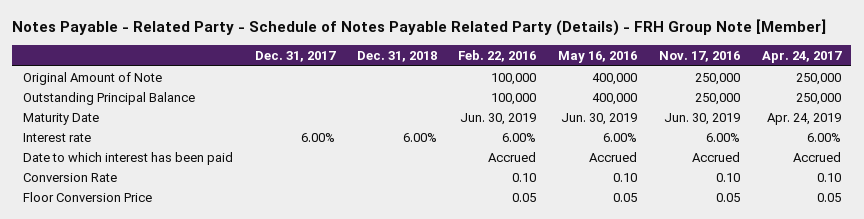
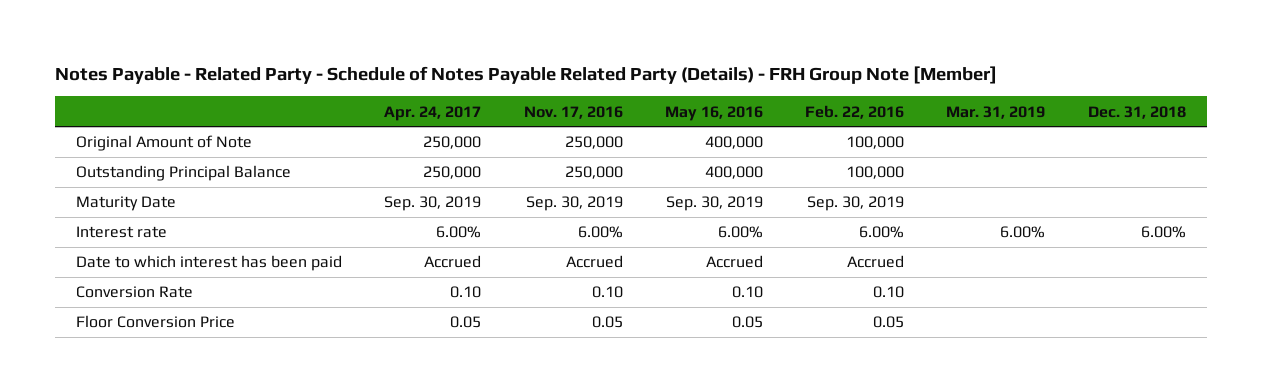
- | Dec. 31, 2017 | Dec. 31, 2018 | Feb. 22, 2016 | May 16, 2016 | Nov. 17, 2016 | Apr. 24, 2017
+ | Apr. 24, 2017 | Nov. 17, 2016 | May 16, 2016 | Feb. 22, 2016 | Mar. 31, 2019 | Dec. 31, 2018
- Maturity Date | | | Jun. 30, 2019 | Jun. 30, 2019 | Jun. 30, 2019 | Apr. 24, 2019
+ Maturity Date | Sep. 30, 2019 | Sep. 30, 2019 | Sep. 30, 2019 | Sep. 30, 2019 | |

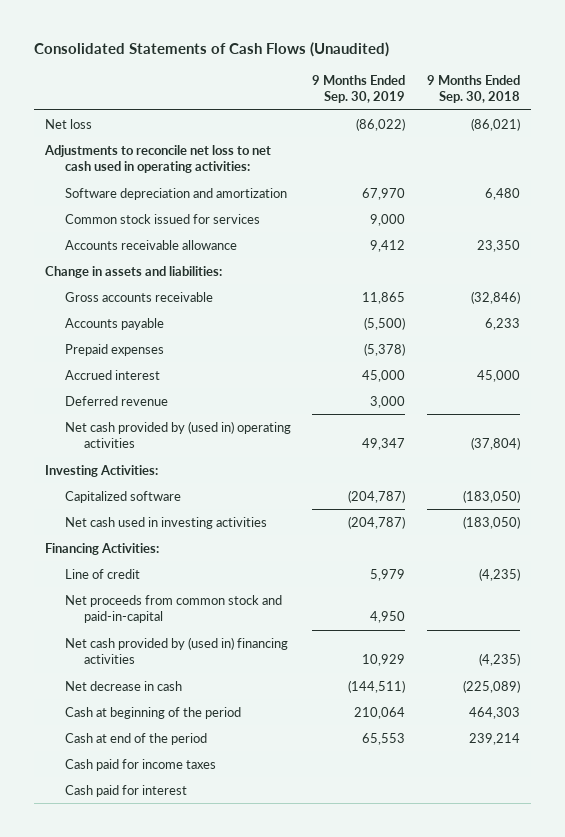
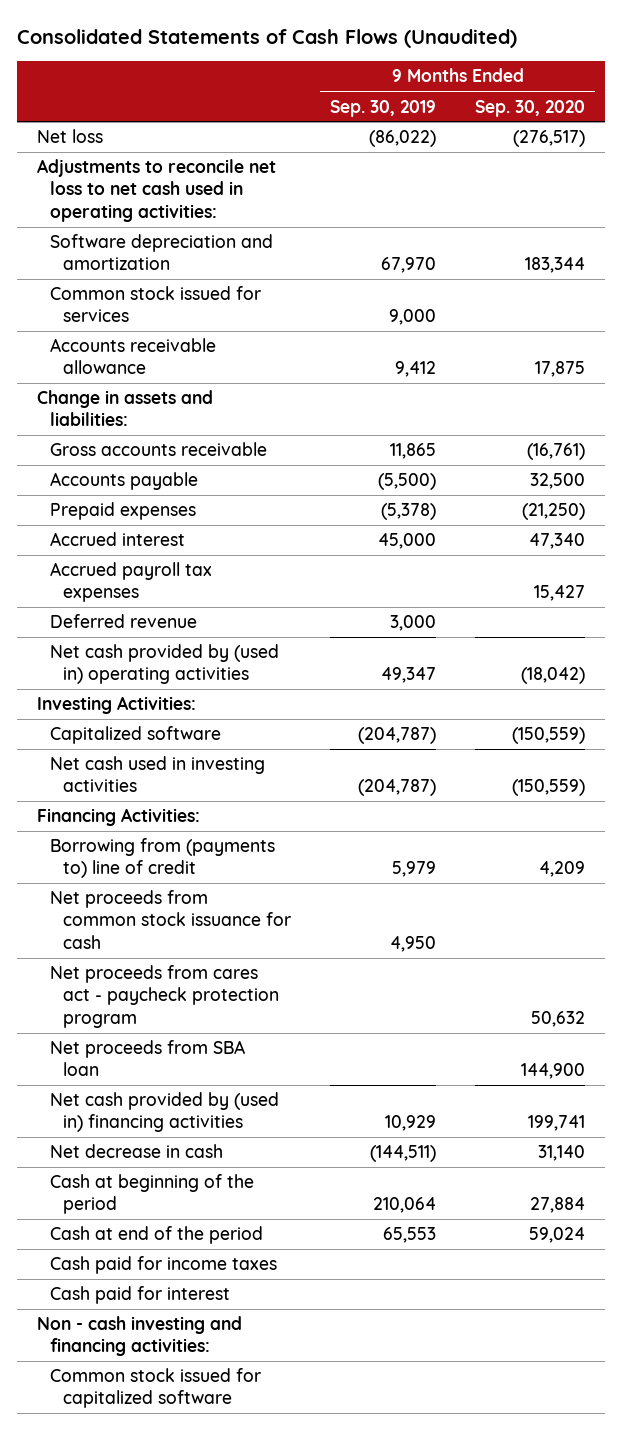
- | 9 Months Ended Sep. 30, 2019 | 9 Months Ended Sep. 30, 2018
+ | 9 Months Ended Sep. 30, 2019 | 9 Months Ended Sep. 30, 2020
+ Accrued payroll tax expenses | | 15,427
- Line of credit | 5,979 | (4,235)
- Net proceeds from common stock and paid-in-capital | 4,950 |
+ Borrowing from (payments to) line of credit | 5,979 | 4,209
+ Net proceeds from common stock issuance for cash | 4,950 |
+ Net proceeds from cares act - paycheck protection program | | 50,632
+ Net proceeds from SBA loan | | 144,900
+ Non - cash investing and financing activities:
+ Common stock issued for capitalized software

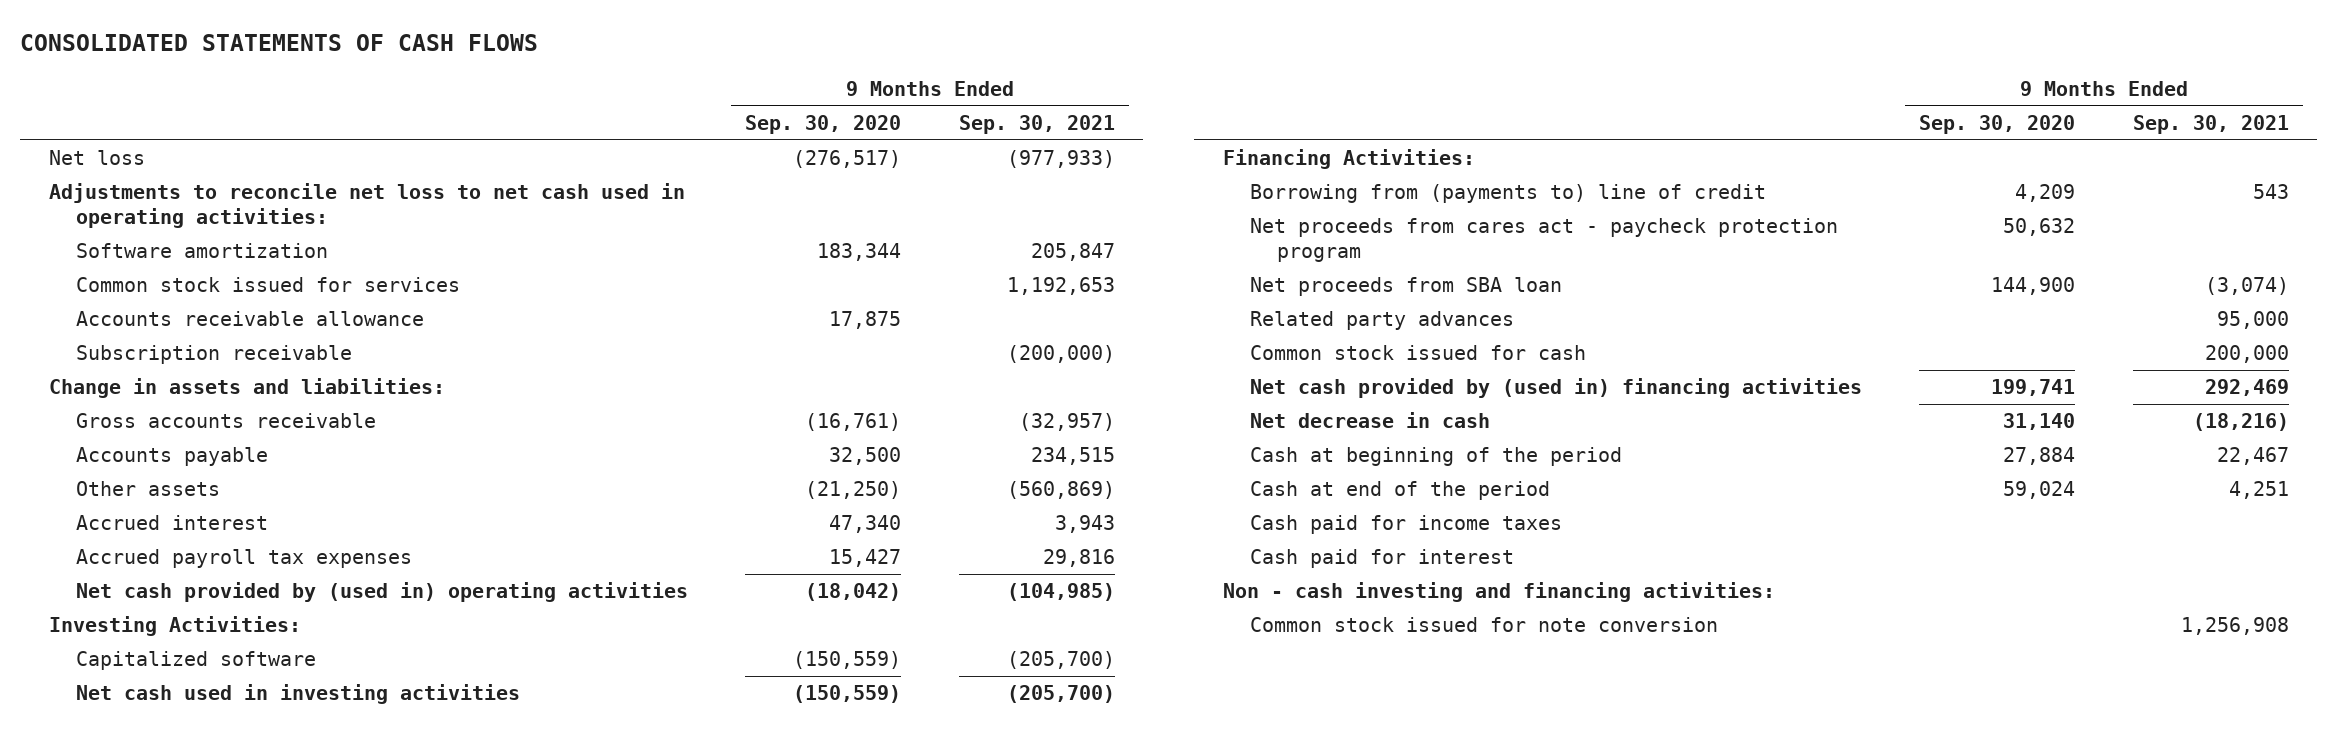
- Consolidated Statements of Cash Flows (Unaudited)
+ CONSOLIDATED STATEMENTS OF CASH FLOWS
- | 9 Months Ended Sep. 30, 2019 | 9 Months Ended Sep. 30, 2020
+ | 9 Months Ended Sep. 30, 2020 | 9 Months Ended Sep. 30, 2021
- Software depreciation and amortization | 67,970 | 183,344
+ Software amortization | 183,344 | 205,847
+ Subscription receivable | | (200,000)
- Prepaid expenses | (5,378) | (21,250)
+ Other assets | (21,250) | (560,869)
- Deferred revenue | 3,000 |
- Net proceeds from common stock issuance for cash | 4,950 |
+ Related party advances | | 95,000
+ Common stock issued for cash | | 200,000
- Common stock issued for capitalized software
+ Common stock issued for note conversion | | 1,256,908

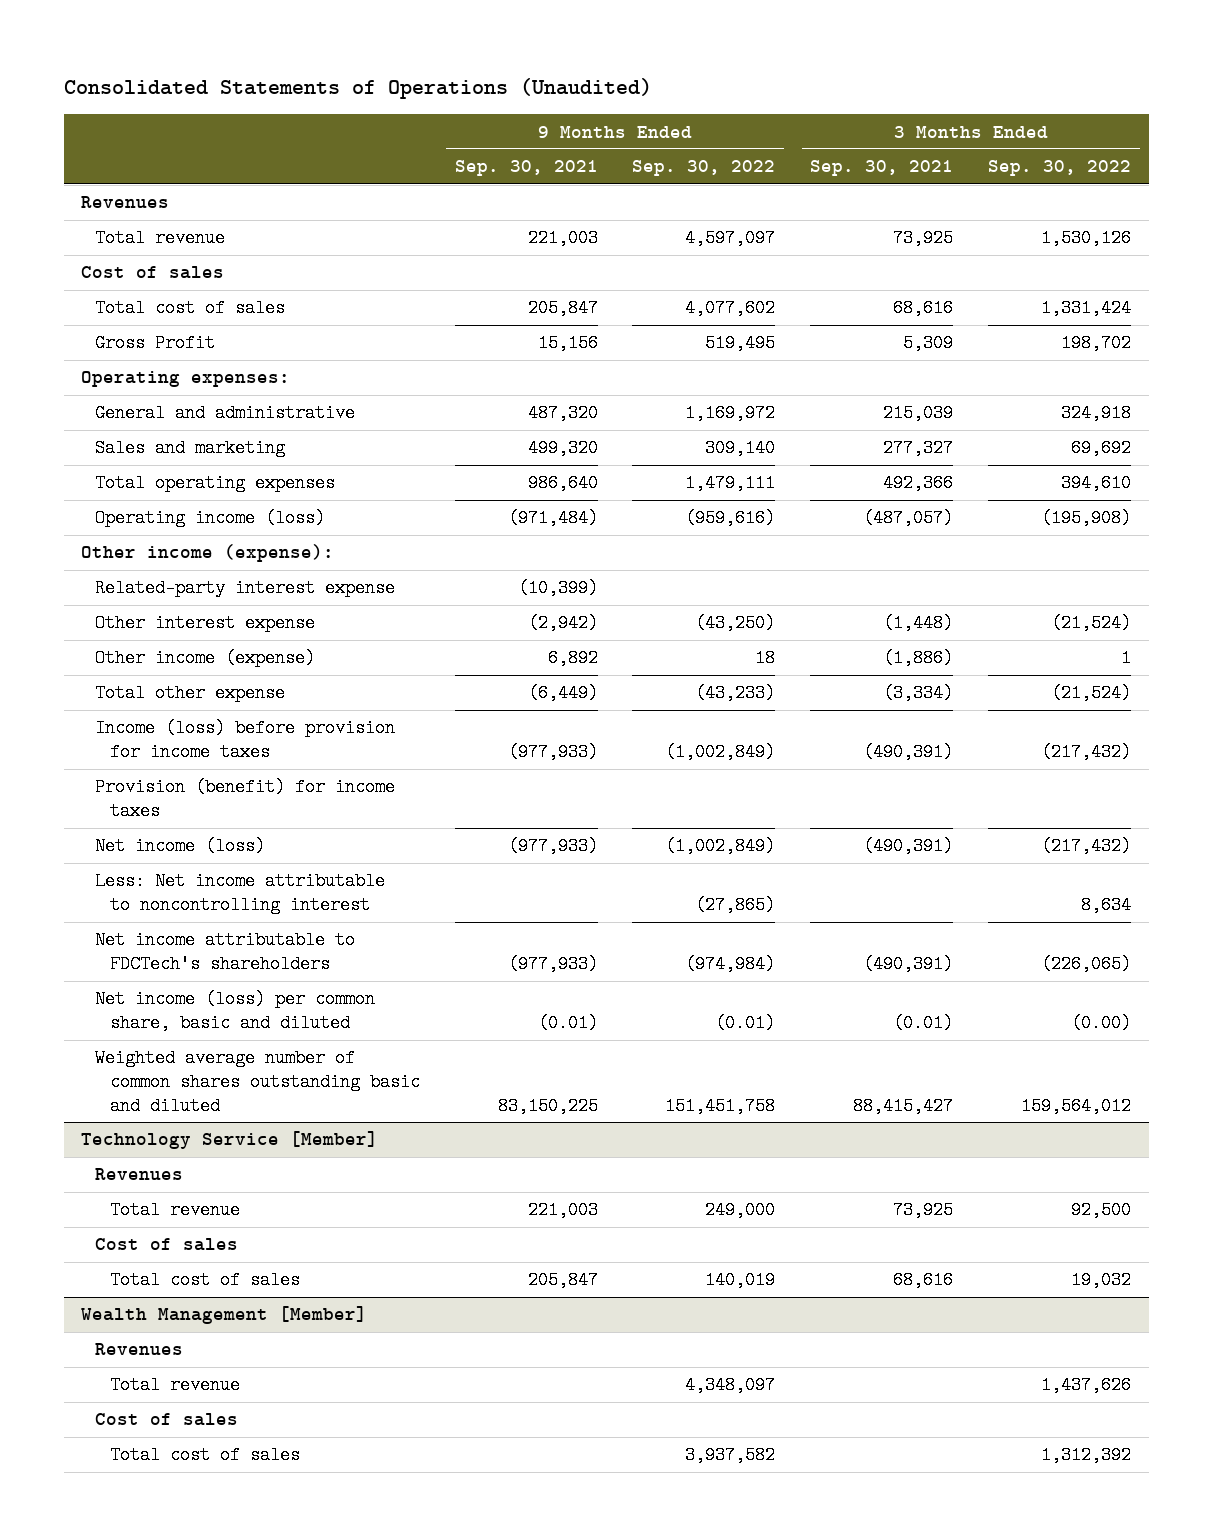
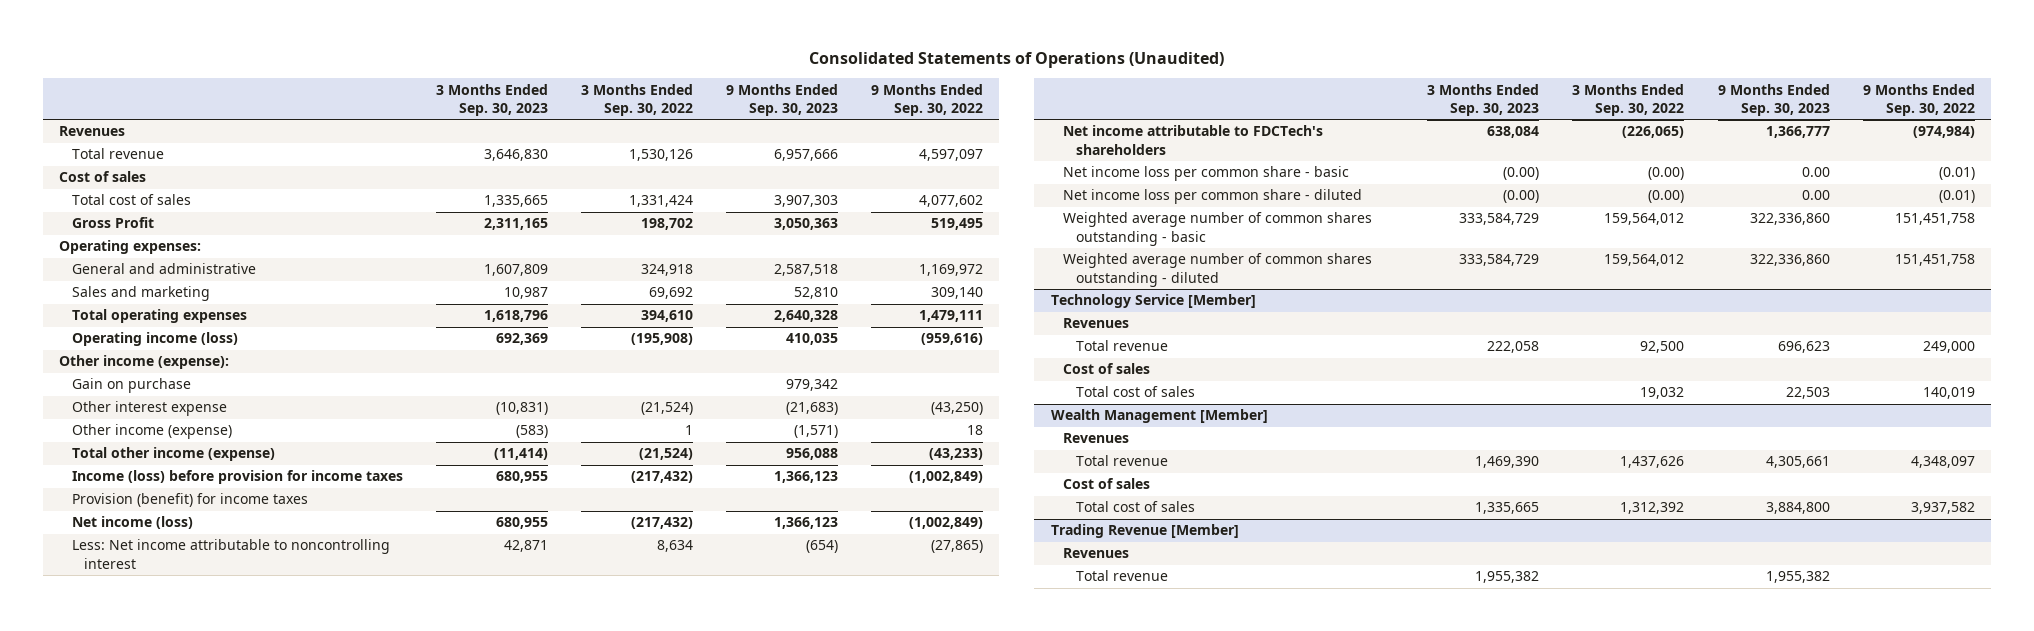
- | 9 Months Ended Sep. 30, 2021 | 9 Months Ended Sep. 30, 2022 | 3 Months Ended Sep. 30, 2021 | 3 Months Ended Sep. 30, 2022
+ | 3 Months Ended Sep. 30, 2023 | 3 Months Ended Sep. 30, 2022 | 9 Months Ended Sep. 30, 2023 | 9 Months Ended Sep. 30, 2022
- Related-party interest expense | (10,399) | | |
+ Gain on purchase | | | 979,342 |
- Total other expense | (6,449) | (43,233) | (3,334) | (21,524)
+ Total other income (expense) | (11,414) | (21,524) | 956,088 | (43,233)
- Net income (loss) per common share, basic and diluted | (0.01) | (0.01) | (0.01) | (0.00)
- Weighted average number of common shares outstanding basic and diluted | 83,150,225 | 151,451,758 | 88,415,427 | 159,564,012
+ Net income loss per common share - basic | (0.00) | (0.00) | 0.00 | (0.01)
+ Net income loss per common share - diluted | (0.00) | (0.00) | 0.00 | (0.01)
+ Weighted average number of common shares outstanding - basic | 333,584,729 | 159,564,012 | 322,336,860 | 151,451,758
+ Weighted average number of common shares outstanding - diluted | 333,584,729 | 159,564,012 | 322,336,860 | 151,451,758
+ Trading Revenue [Member]
+ Revenues
+ Total revenue | 1,955,382 | | 1,955,382 |

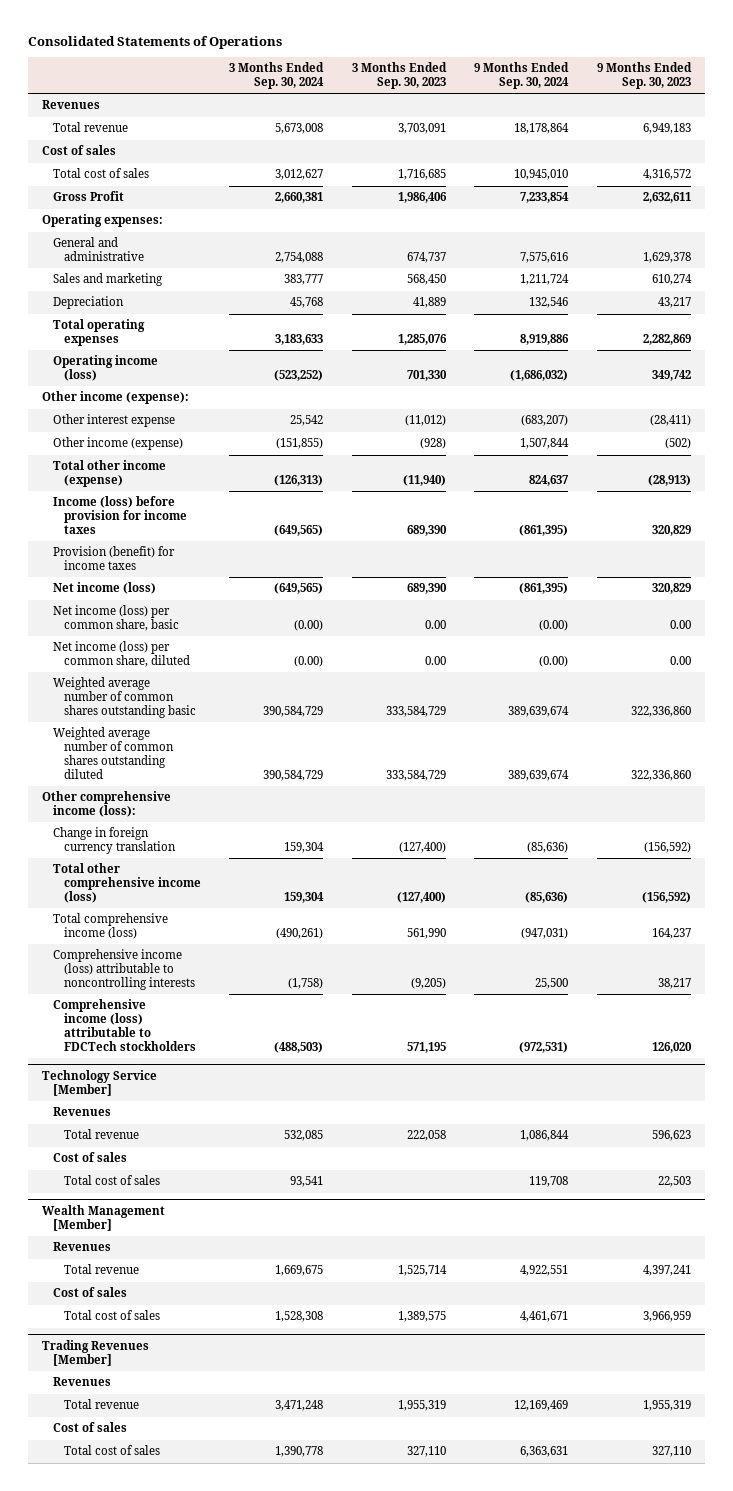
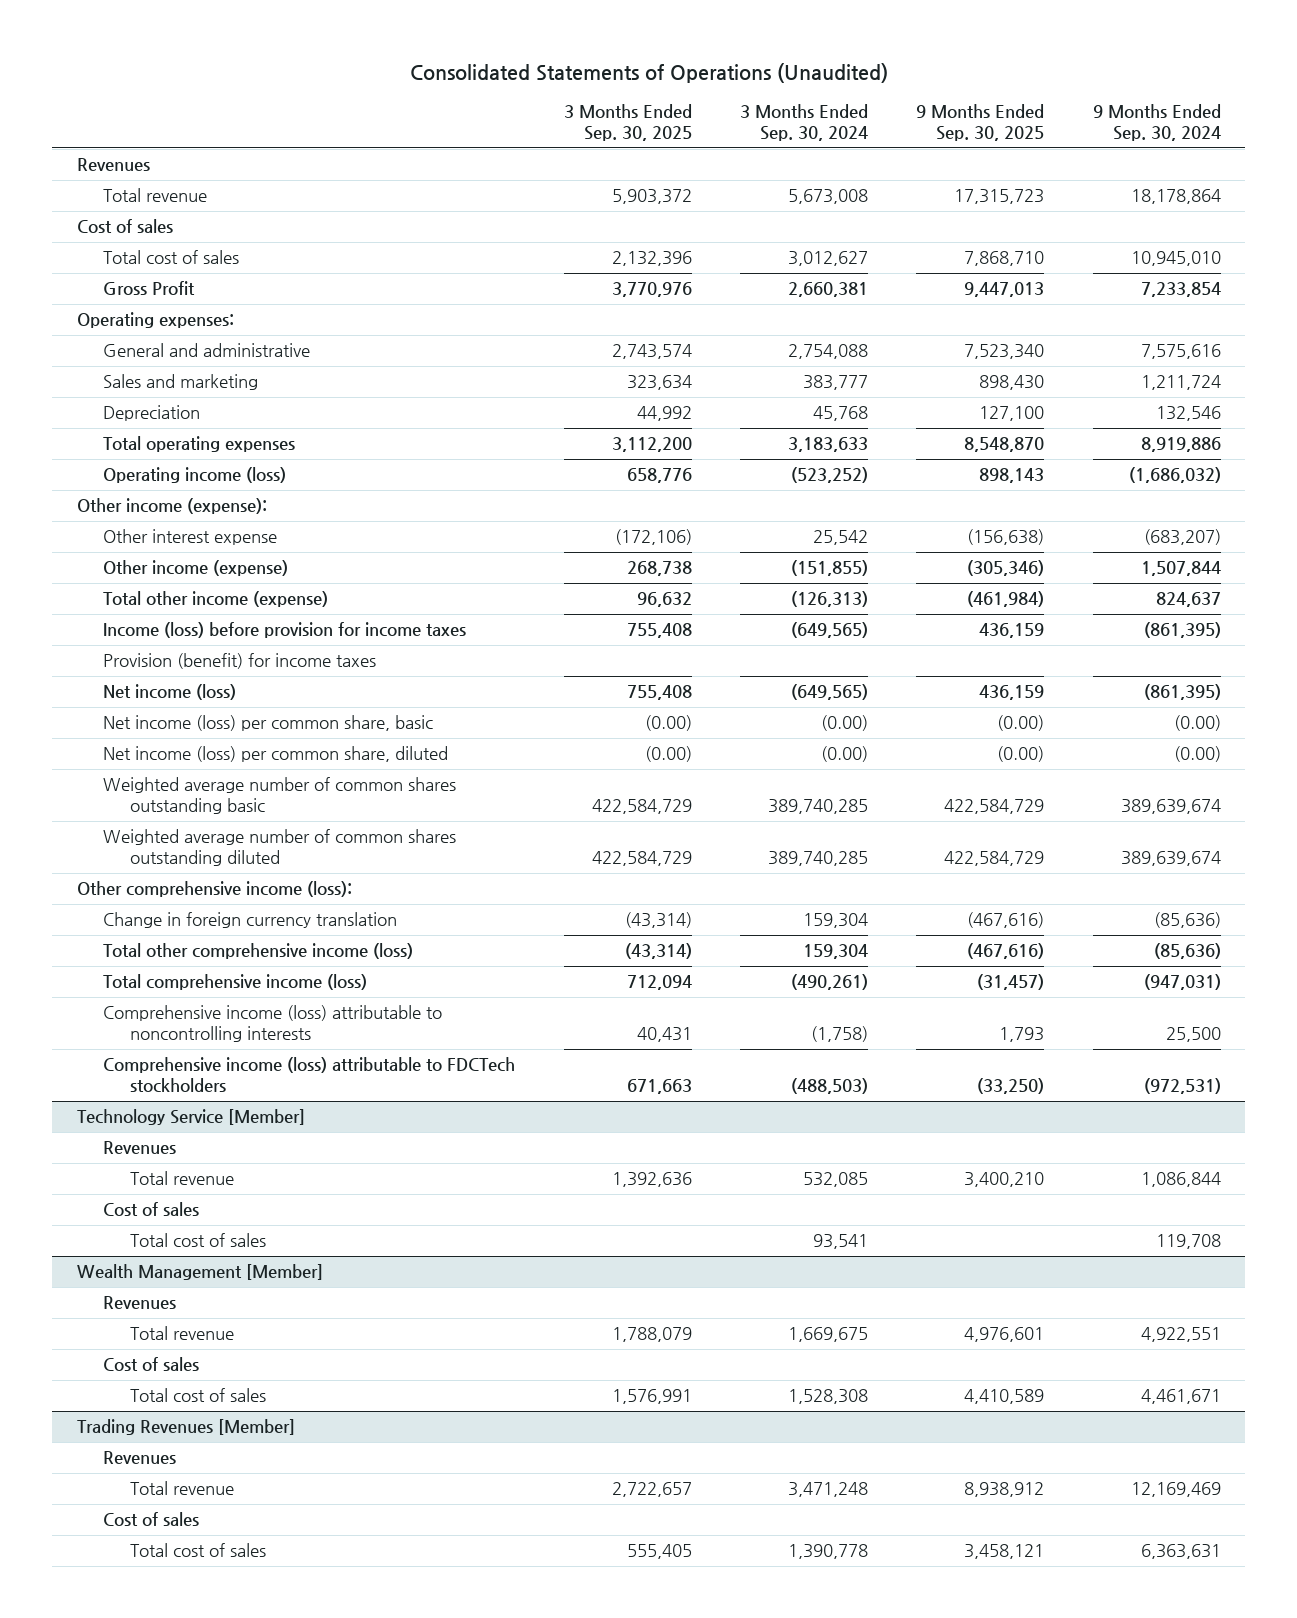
- Consolidated Statements of Operations
+ Consolidated Statements of Operations (Unaudited)
- | 3 Months Ended Sep. 30, 2024 | 3 Months Ended Sep. 30, 2023 | 9 Months Ended Sep. 30, 2024 | 9 Months Ended Sep. 30, 2023
+ | 3 Months Ended Sep. 30, 2025 | 3 Months Ended Sep. 30, 2024 | 9 Months Ended Sep. 30, 2025 | 9 Months Ended Sep. 30, 2024
- Weighted average number of common shares outstanding basic | 390,584,729 | 333,584,729 | 389,639,674 | 322,336,860
- Weighted average number of common shares outstanding diluted | 390,584,729 | 333,584,729 | 389,639,674 | 322,336,860
+ Weighted average number of common shares outstanding basic | 422,584,729 | 389,740,285 | 422,584,729 | 389,639,674
+ Weighted average number of common shares outstanding diluted | 422,584,729 | 389,740,285 | 422,584,729 | 389,639,674

